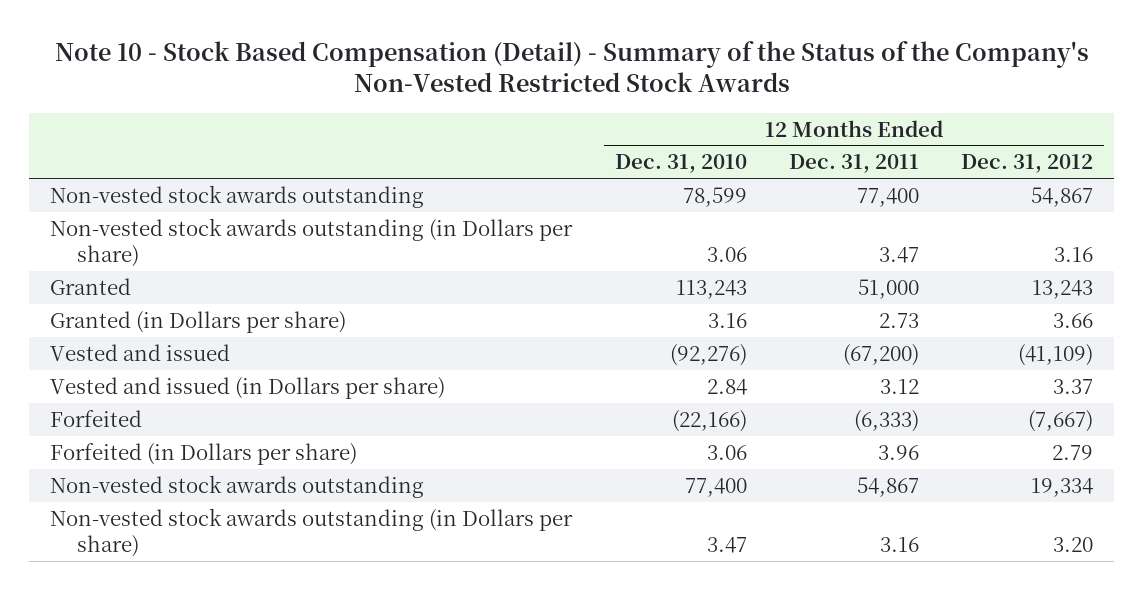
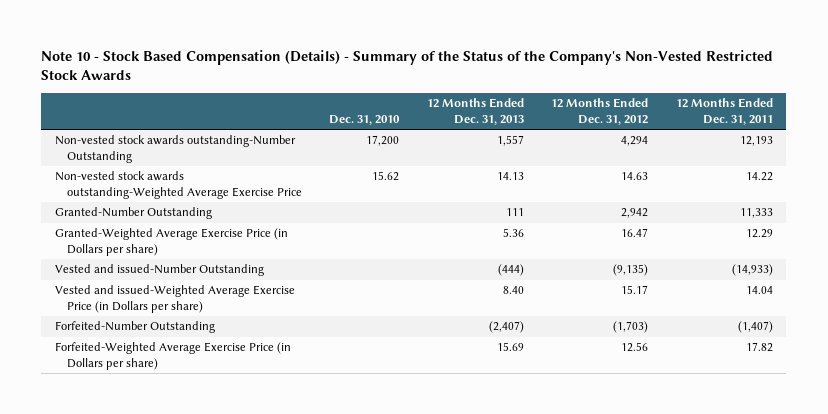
- Note 10 - Stock Based Compensation (Detail) - Summary of the Status of the Company's Non-Vested Restricted Stock Awards
+ Note 10 - Stock Based Compensation (Details) - Summary of the Status of the Company's Non-Vested Restricted Stock Awards
- | 12 Months Ended Dec. 31, 2010 | 12 Months Ended Dec. 31, 2011 | 12 Months Ended Dec. 31, 2012
+ | Dec. 31, 2010 | 12 Months Ended Dec. 31, 2013 | 12 Months Ended Dec. 31, 2012 | 12 Months Ended Dec. 31, 2011
- Non-vested stock awards outstanding | 78,599 | 77,400 | 54,867
- Non-vested stock awards outstanding (in Dollars per share) | 3.06 | 3.47 | 3.16
- Granted | 113,243 | 51,000 | 13,243
- Granted (in Dollars per share) | 3.16 | 2.73 | 3.66
- Vested and issued | (92,276) | (67,200) | (41,109)
- Vested and issued (in Dollars per share) | 2.84 | 3.12 | 3.37
- Forfeited | (22,166) | (6,333) | (7,667)
- Forfeited (in Dollars per share) | 3.06 | 3.96 | 2.79
- Non-vested stock awards outstanding | 77,400 | 54,867 | 19,334
- Non-vested stock awards outstanding (in Dollars per share) | 3.47 | 3.16 | 3.20
+ Non-vested stock awards outstanding-Number Outstanding | 17,200 | 1,557 | 4,294 | 12,193
+ Non-vested stock awards outstanding-Weighted Average Exercise Price | 15.62 | 14.13 | 14.63 | 14.22
+ Granted-Number Outstanding | | 111 | 2,942 | 11,333
+ Granted-Weighted Average Exercise Price (in Dollars per share) | | 5.36 | 16.47 | 12.29
+ Vested and issued-Number Outstanding | | (444) | (9,135) | (14,933)
+ Vested and issued-Weighted Average Exercise Price (in Dollars per share) | | 8.40 | 15.17 | 14.04
+ Forfeited-Number Outstanding | | (2,407) | (1,703) | (1,407)
+ Forfeited-Weighted Average Exercise Price (in Dollars per share) | | 15.69 | 12.56 | 17.82

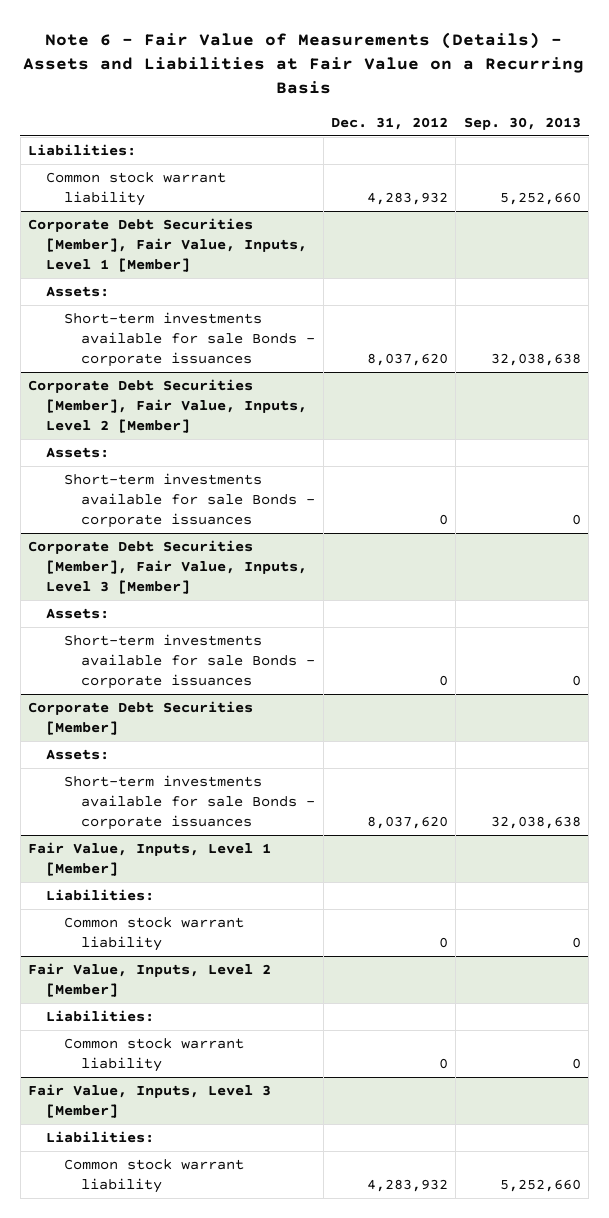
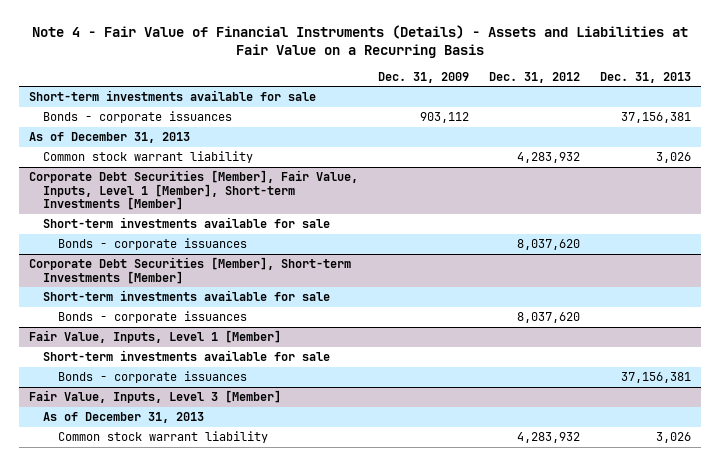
- Note 6 - Fair Value of Measurements (Details) - Assets and Liabilities at Fair Value on a Recurring Basis
+ Note 4 - Fair Value of Financial Instruments (Details) - Assets and Liabilities at Fair Value on a Recurring Basis
- | Dec. 31, 2012 | Sep. 30, 2013
+ | Dec. 31, 2009 | Dec. 31, 2012 | Dec. 31, 2013
- Liabilities:
+ Short-term investments available for sale
+ Bonds - corporate issuances | 903,112 | | 37,156,381
+ As of December 31, 2013
- Corporate Debt Securities [Member], Fair Value, Inputs, Level 1 [Member]
- Assets:
- Short-term investments available for sale Bonds - corporate issuances | 8,037,620 | 32,038,638
- Corporate Debt Securities [Member], Fair Value, Inputs, Level 2 [Member]
- Assets:
- Short-term investments available for sale Bonds - corporate issuances | 0 | 0
- Corporate Debt Securities [Member], Fair Value, Inputs, Level 3 [Member]
- Assets:
- Short-term investments available for sale Bonds - corporate issuances | 0 | 0
- Corporate Debt Securities [Member]
- Assets:
- Short-term investments available for sale Bonds - corporate issuances | 8,037,620 | 32,038,638
+ Corporate Debt Securities [Member], Fair Value, Inputs, Level 1 [Member], Short-term Investments [Member]
+ Short-term investments available for sale
+ Bonds - corporate issuances | | 8,037,620 |
+ Corporate Debt Securities [Member], Short-term Investments [Member]
+ Short-term investments available for sale
+ Bonds - corporate issuances | | 8,037,620 |
@ Fair Value, Inputs, Level 1 [Member]
- Liabilities:
- Common stock warrant liability | 0 | 0
- Fair Value, Inputs, Level 2 [Member]
- Liabilities:
- Common stock warrant liability | 0 | 0
@ Fair Value, Inputs, Level 1 [Member]
+ Short-term investments available for sale
+ Bonds - corporate issuances | | | 37,156,381
@ Fair Value, Inputs, Level 3 [Member]
- Liabilities:
+ As of December 31, 2013

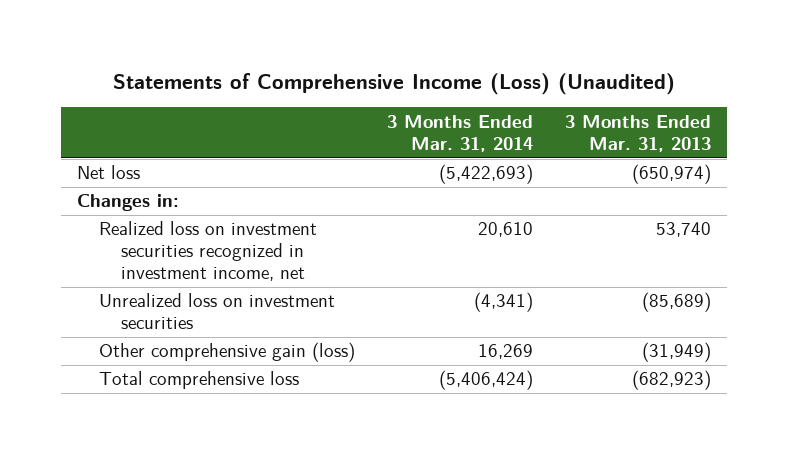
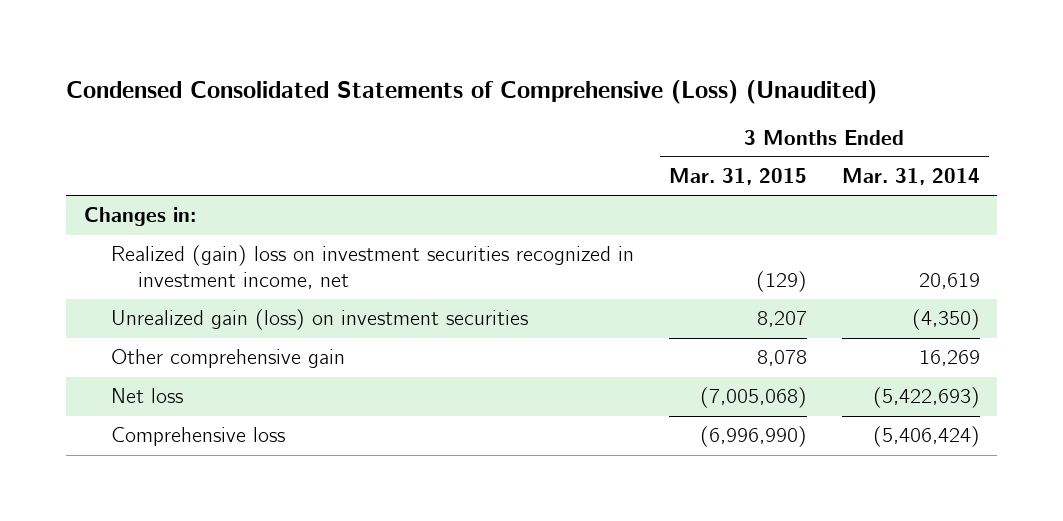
- Statements of Comprehensive Income (Loss) (Unaudited)
+ Condensed Consolidated Statements of Comprehensive (Loss) (Unaudited)
- | 3 Months Ended Mar. 31, 2014 | 3 Months Ended Mar. 31, 2013
+ | 3 Months Ended Mar. 31, 2015 | 3 Months Ended Mar. 31, 2014
- Realized loss on investment securities recognized in investment income, net | 20,610 | 53,740
- Unrealized loss on investment securities | (4,341) | (85,689)
- Other comprehensive gain (loss) | 16,269 | (31,949)
- Total comprehensive loss | (5,406,424) | (682,923)
+ Realized (gain) loss on investment securities recognized in investment income, net | (129) | 20,619
+ Unrealized gain (loss) on investment securities | 8,207 | (4,350)
+ Other comprehensive gain | 8,078 | 16,269
moved down: Net loss | (7,005,068) | (5,422,693)
+ Comprehensive loss | (6,996,990) | (5,406,424)

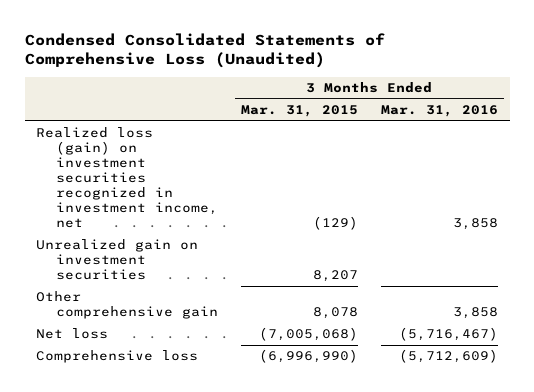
- Condensed Consolidated Statements of Comprehensive (Loss) (Unaudited)
+ Condensed Consolidated Statements of Comprehensive Loss (Unaudited)
- | 3 Months Ended Mar. 31, 2015 | 3 Months Ended Mar. 31, 2014
+ | 3 Months Ended Mar. 31, 2015 | 3 Months Ended Mar. 31, 2016
- Changes in:
- Realized (gain) loss on investment securities recognized in investment income, net | (129) | 20,619
- Unrealized gain (loss) on investment securities | 8,207 | (4,350)
+ Realized loss (gain) on investment securities recognized in investment income, net | (129) | 3,858
+ Unrealized gain on investment securities | 8,207 |

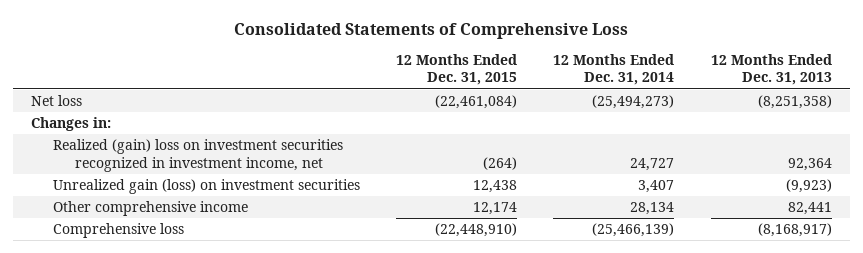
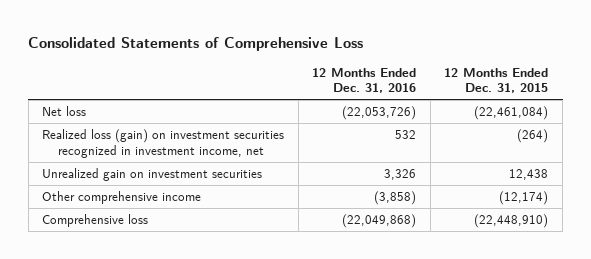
- | 12 Months Ended Dec. 31, 2015 | 12 Months Ended Dec. 31, 2014 | 12 Months Ended Dec. 31, 2013
+ | 12 Months Ended Dec. 31, 2016 | 12 Months Ended Dec. 31, 2015
- Changes in:
- Realized (gain) loss on investment securities recognized in investment income, net | (264) | 24,727 | 92,364
- Unrealized gain (loss) on investment securities | 12,438 | 3,407 | (9,923)
- Other comprehensive income | 12,174 | 28,134 | 82,441
+ Realized loss (gain) on investment securities recognized in investment income, net | 532 | (264)
+ Unrealized gain on investment securities | 3,326 | 12,438
+ Other comprehensive income | (3,858) | (12,174)

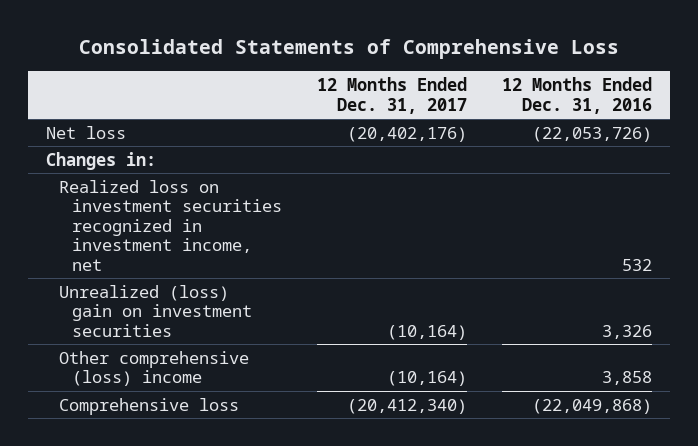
- | 12 Months Ended Dec. 31, 2016 | 12 Months Ended Dec. 31, 2015
+ | 12 Months Ended Dec. 31, 2017 | 12 Months Ended Dec. 31, 2016
- Realized loss (gain) on investment securities recognized in investment income, net | 532 | (264)
- Unrealized gain on investment securities | 3,326 | 12,438
- Other comprehensive income | (3,858) | (12,174)
+ Changes in:
+ Realized loss on investment securities recognized in investment income, net | | 532
+ Unrealized (loss) gain on investment securities | (10,164) | 3,326
+ Other comprehensive (loss) income | (10,164) | 3,858

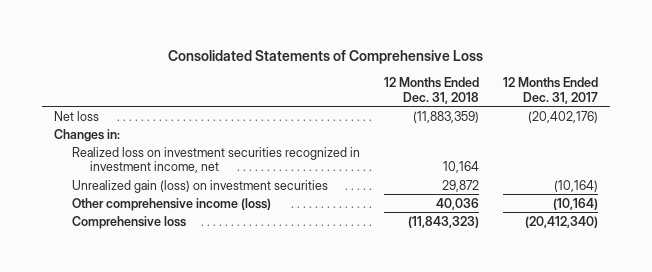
- | 12 Months Ended Dec. 31, 2017 | 12 Months Ended Dec. 31, 2016
+ | 12 Months Ended Dec. 31, 2018 | 12 Months Ended Dec. 31, 2017
- Unrealized (loss) gain on investment securities | (10,164) | 3,326
- Other comprehensive (loss) income | (10,164) | 3,858
+ Unrealized gain (loss) on investment securities | 29,872 | (10,164)
+ Other comprehensive income (loss) | 40,036 | (10,164)

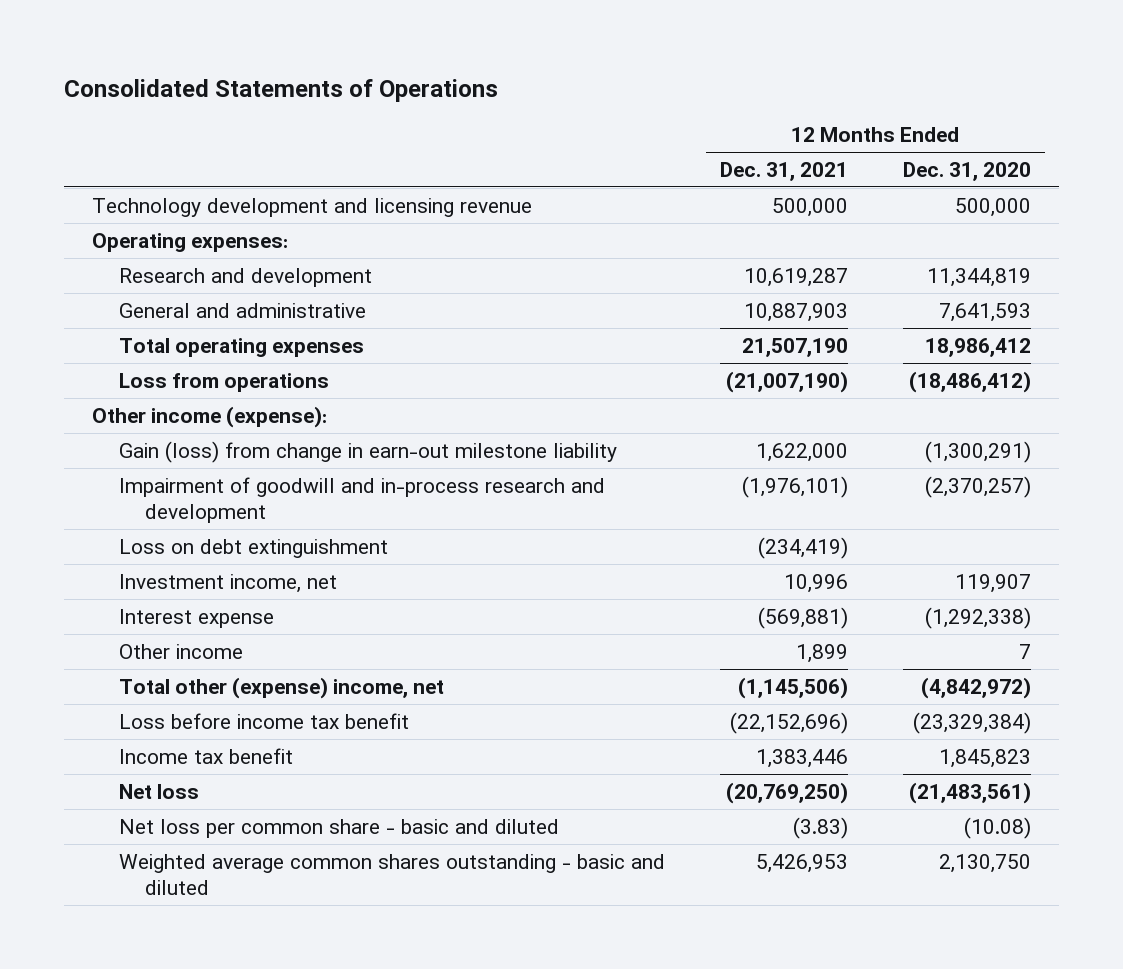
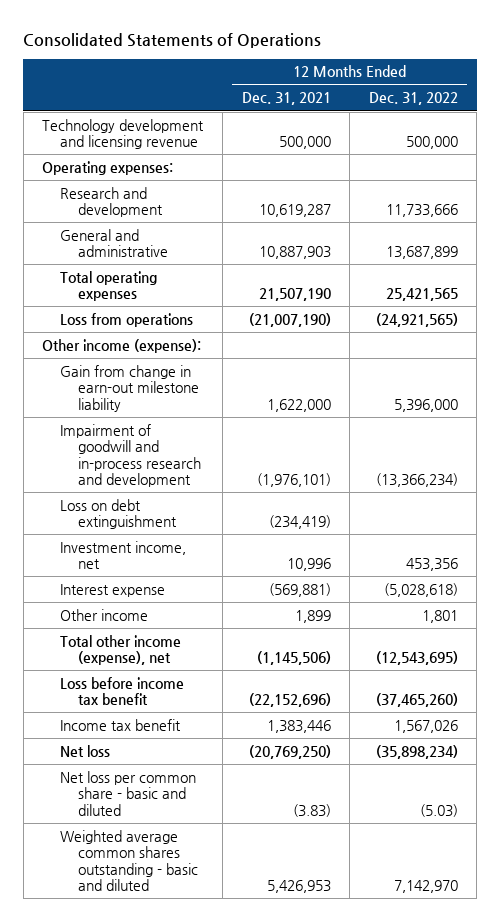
- | 12 Months Ended Dec. 31, 2021 | 12 Months Ended Dec. 31, 2020
+ | 12 Months Ended Dec. 31, 2021 | 12 Months Ended Dec. 31, 2022
- Gain (loss) from change in earn-out milestone liability | 1,622,000 | (1,300,291)
+ Gain from change in earn-out milestone liability | 1,622,000 | 5,396,000
- Total other (expense) income, net | (1,145,506) | (4,842,972)
+ Total other income (expense), net | (1,145,506) | (12,543,695)

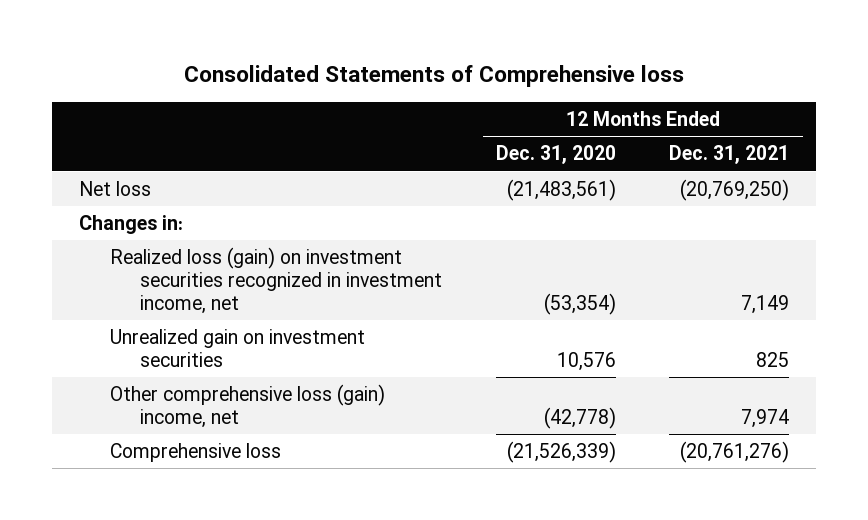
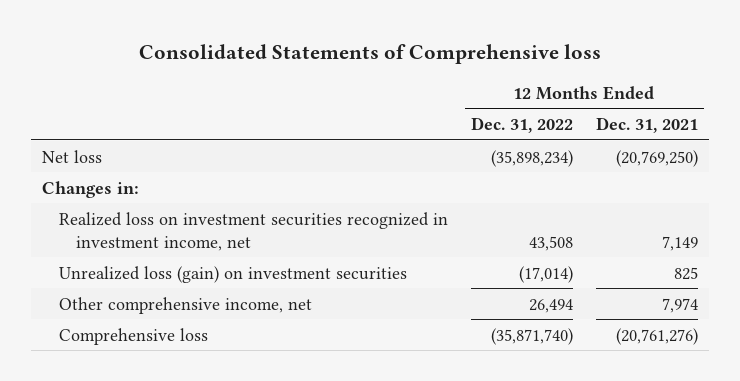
- | 12 Months Ended Dec. 31, 2020 | 12 Months Ended Dec. 31, 2021
+ | 12 Months Ended Dec. 31, 2022 | 12 Months Ended Dec. 31, 2021
- Realized loss (gain) on investment securities recognized in investment income, net | (53,354) | 7,149
- Unrealized gain on investment securities | 10,576 | 825
- Other comprehensive loss (gain) income, net | (42,778) | 7,974
+ Realized loss on investment securities recognized in investment income, net | 43,508 | 7,149
+ Unrealized loss (gain) on investment securities | (17,014) | 825
+ Other comprehensive income, net | 26,494 | 7,974

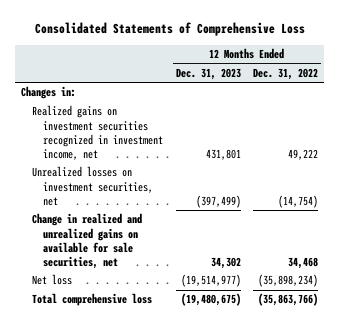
- Consolidated Statements of Comprehensive loss
+ Consolidated Statements of Comprehensive Loss
- | 12 Months Ended Dec. 31, 2022 | 12 Months Ended Dec. 31, 2021
+ | 12 Months Ended Dec. 31, 2023 | 12 Months Ended Dec. 31, 2022
- Realized loss on investment securities recognized in investment income, net | 43,508 | 7,149
- Unrealized loss (gain) on investment securities | (17,014) | 825
- Other comprehensive income, net | 26,494 | 7,974
- Comprehensive loss | (35,871,740) | (20,761,276)
+ Realized gains on investment securities recognized in investment income, net | 431,801 | 49,222
+ Unrealized losses on investment securities, net | (397,499) | (14,754)
+ Change in realized and unrealized gains on available for sale securities, net | 34,302 | 34,468
moved down: Net loss | (19,514,977) | (35,898,234)
+ Total comprehensive loss | (19,480,675) | (35,863,766)

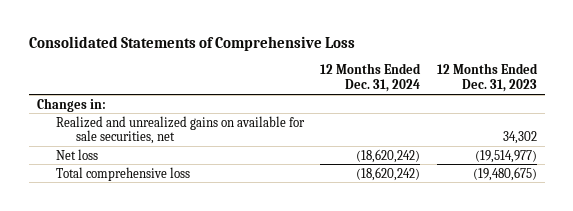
- | 12 Months Ended Dec. 31, 2023 | 12 Months Ended Dec. 31, 2022
+ | 12 Months Ended Dec. 31, 2024 | 12 Months Ended Dec. 31, 2023
- Realized gains on investment securities recognized in investment income, net | 431,801 | 49,222
- Unrealized losses on investment securities, net | (397,499) | (14,754)
- Change in realized and unrealized gains on available for sale securities, net | 34,302 | 34,468
+ Realized and unrealized gains on available for sale securities, net | | 34,302

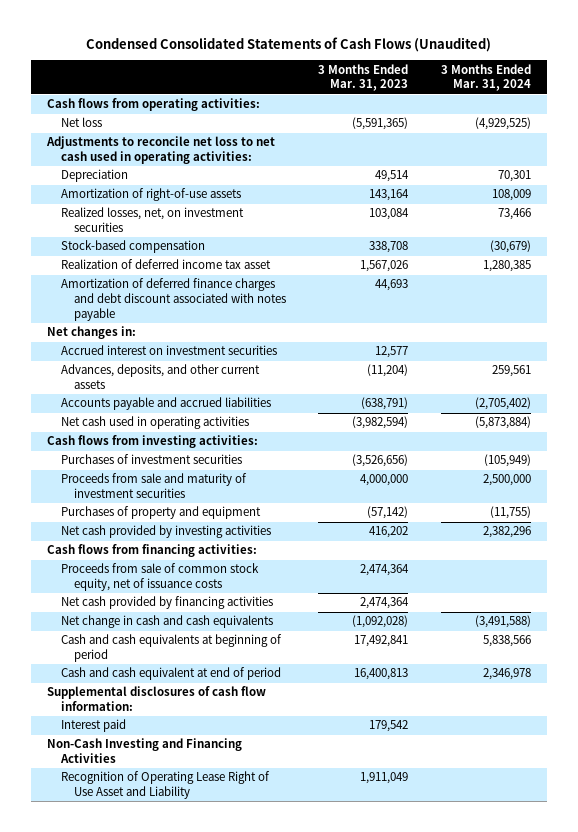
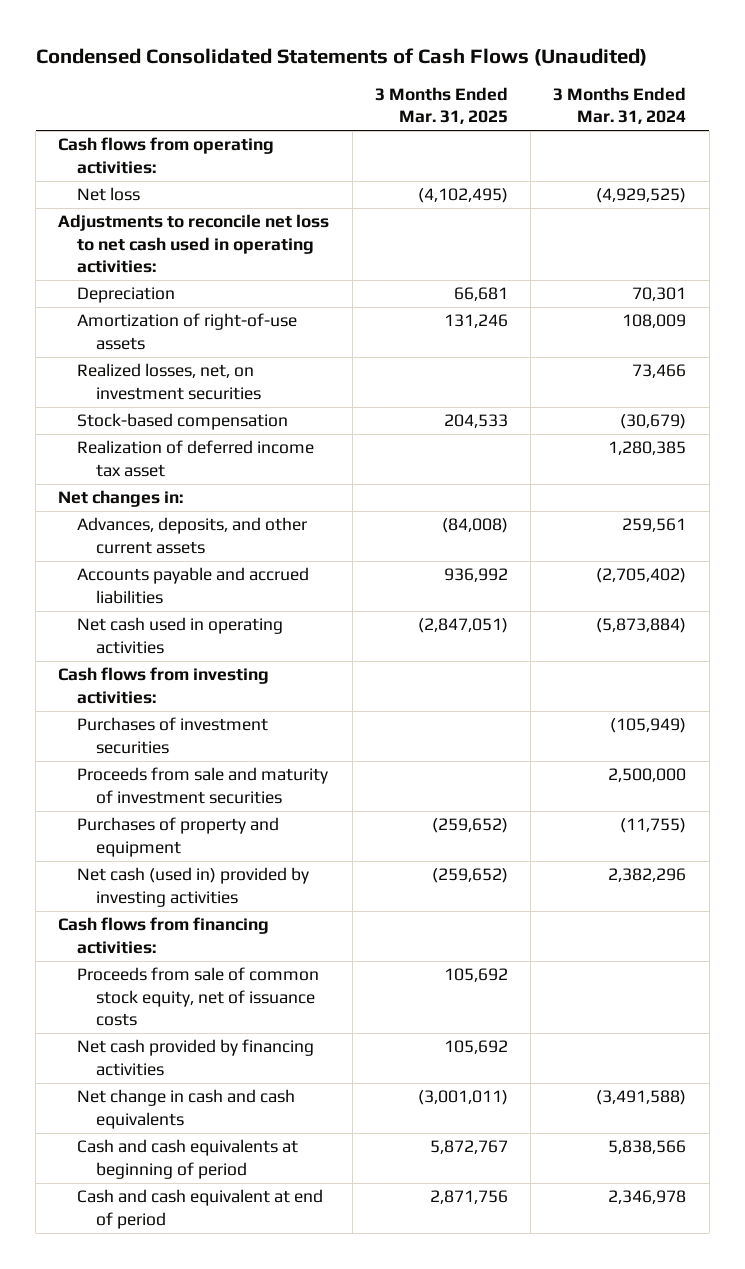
- | 3 Months Ended Mar. 31, 2023 | 3 Months Ended Mar. 31, 2024
+ | 3 Months Ended Mar. 31, 2025 | 3 Months Ended Mar. 31, 2024
- Amortization of deferred finance charges and debt discount associated with notes payable | 44,693 |
- Accrued interest on investment securities | 12,577 |
- Net cash provided by investing activities | 416,202 | 2,382,296
+ Net cash (used in) provided by investing activities | (259,652) | 2,382,296
- Supplemental disclosures of cash flow information:
- Interest paid | 179,542 |
- Non-Cash Investing and Financing Activities
- Recognition of Operating Lease Right of Use Asset and Liability | 1,911,049 |

